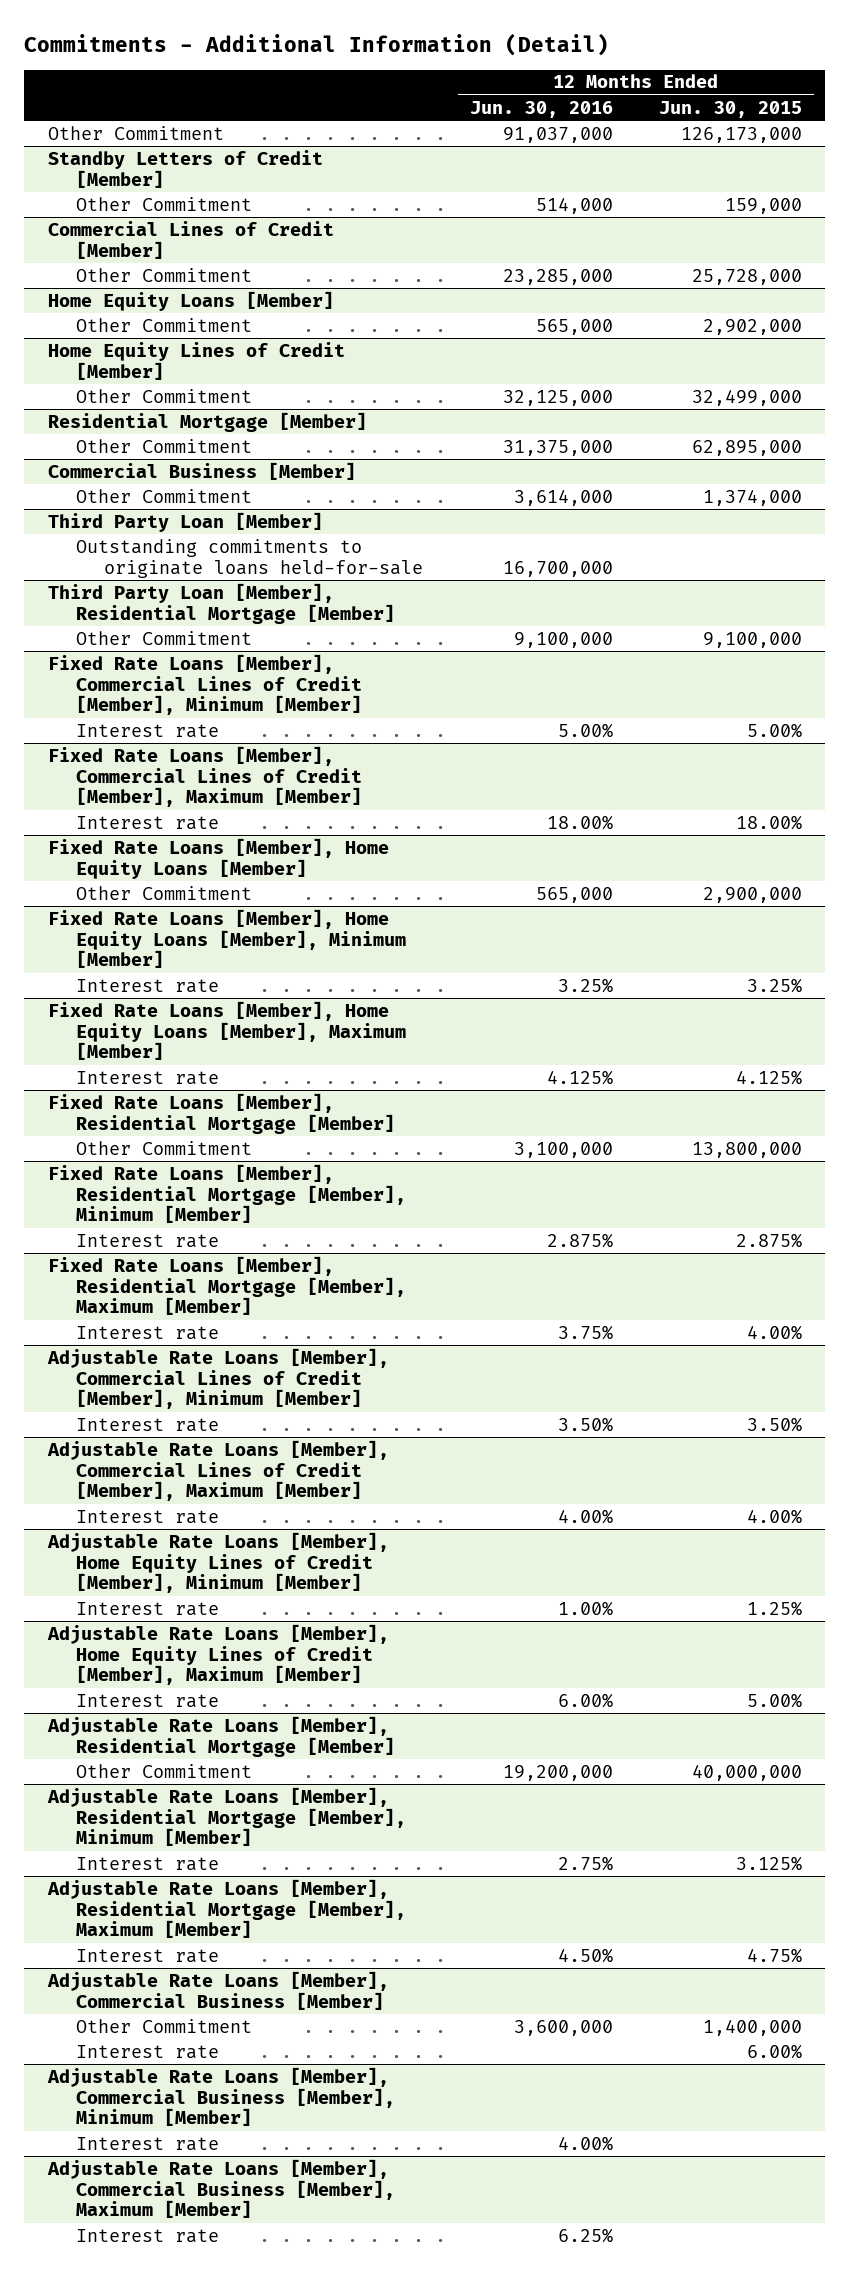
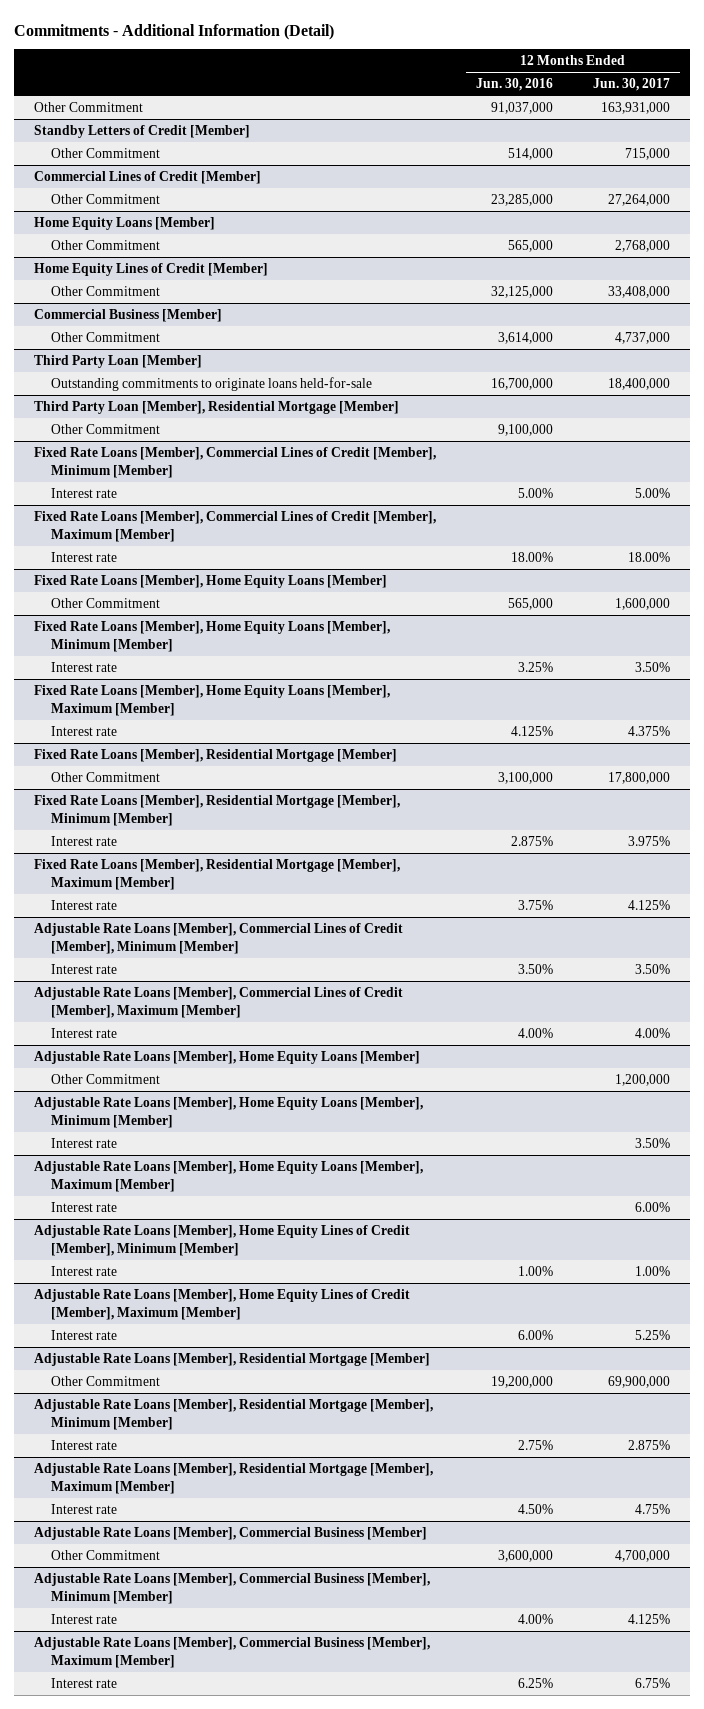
- | 12 Months Ended Jun. 30, 2016 | 12 Months Ended Jun. 30, 2015
+ | 12 Months Ended Jun. 30, 2016 | 12 Months Ended Jun. 30, 2017
- Residential Mortgage [Member]
- Other Commitment | 31,375,000 | 62,895,000
+ Adjustable Rate Loans [Member], Home Equity Loans [Member]
+ Other Commitment | | 1,200,000
+ Adjustable Rate Loans [Member], Home Equity Loans [Member], Minimum [Member]
+ Interest rate | | 3.50%
+ Adjustable Rate Loans [Member], Home Equity Loans [Member], Maximum [Member]
+ Interest rate | | 6.00%
@ Adjustable Rate Loans [Member], Commercial Business [Member]
- Interest rate | | 6.00%

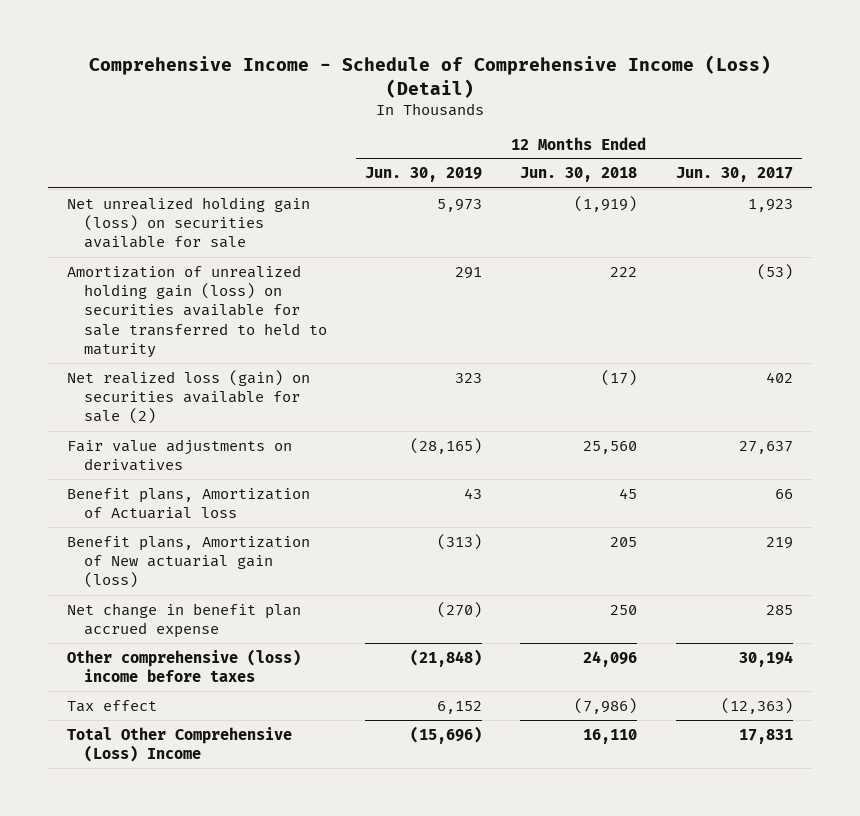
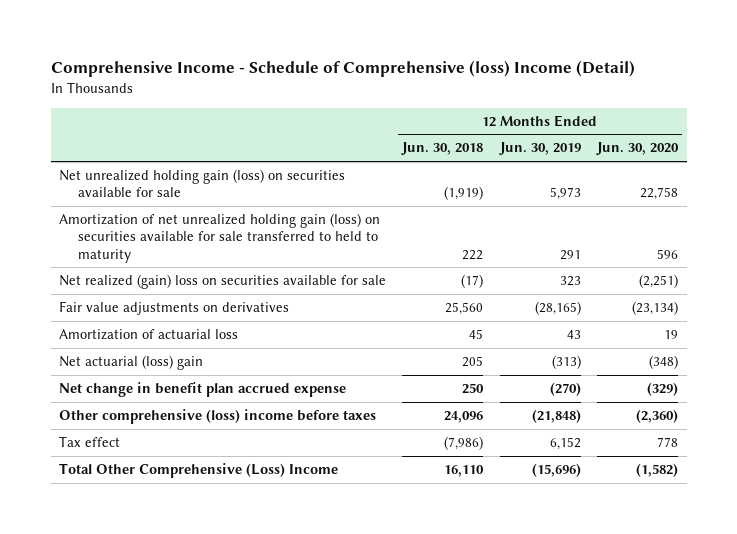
- Comprehensive Income - Schedule of Comprehensive Income (Loss) (Detail)
+ Comprehensive Income - Schedule of Comprehensive (loss) Income (Detail)
- | 12 Months Ended Jun. 30, 2019 | 12 Months Ended Jun. 30, 2018 | 12 Months Ended Jun. 30, 2017
+ | 12 Months Ended Jun. 30, 2018 | 12 Months Ended Jun. 30, 2019 | 12 Months Ended Jun. 30, 2020
- Amortization of unrealized holding gain (loss) on securities available for sale transferred to held to maturity | 291 | 222 | (53)
- Net realized loss (gain) on securities available for sale (2) | 323 | (17) | 402
+ Amortization of net unrealized holding gain (loss) on securities available for sale transferred to held to maturity | 222 | 291 | 596
+ Net realized (gain) loss on securities available for sale | (17) | 323 | (2,251)
- Benefit plans, Amortization of Actuarial loss | 43 | 45 | 66
- Benefit plans, Amortization of New actuarial gain (loss) | (313) | 205 | 219
+ Amortization of actuarial loss | 45 | 43 | 19
+ Net actuarial (loss) gain | 205 | (313) | (348)

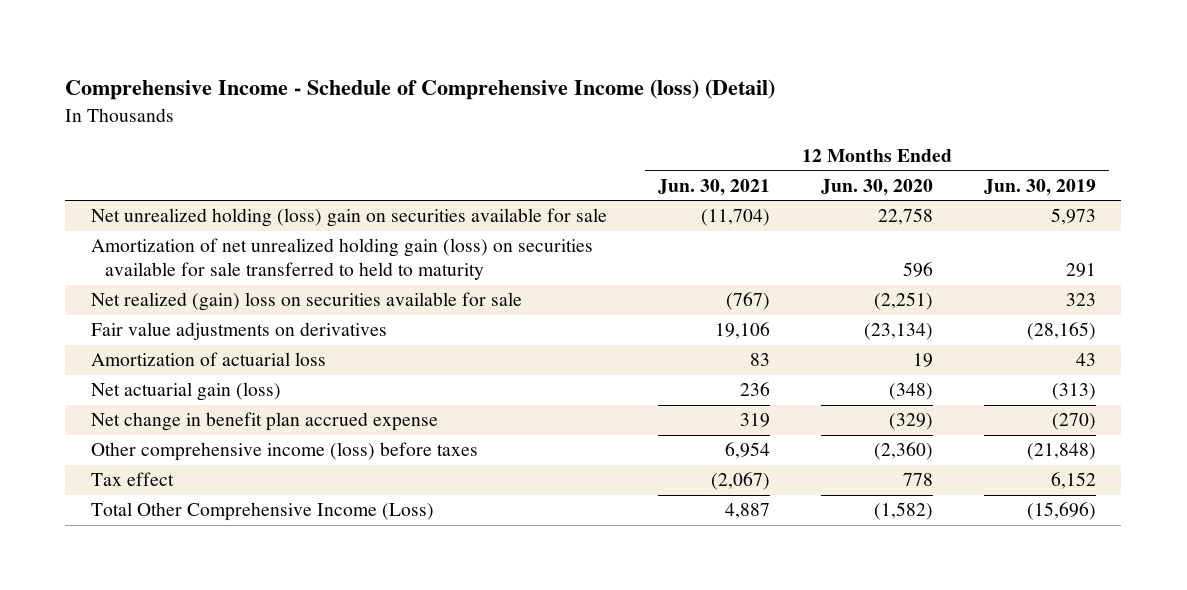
- Comprehensive Income - Schedule of Comprehensive (loss) Income (Detail)
+ Comprehensive Income - Schedule of Comprehensive Income (loss) (Detail)
- | 12 Months Ended Jun. 30, 2018 | 12 Months Ended Jun. 30, 2019 | 12 Months Ended Jun. 30, 2020
+ | 12 Months Ended Jun. 30, 2021 | 12 Months Ended Jun. 30, 2020 | 12 Months Ended Jun. 30, 2019
- Net unrealized holding gain (loss) on securities available for sale | (1,919) | 5,973 | 22,758
+ Net unrealized holding (loss) gain on securities available for sale | (11,704) | 22,758 | 5,973
- Net actuarial (loss) gain | 205 | (313) | (348)
+ Net actuarial gain (loss) | 236 | (348) | (313)
- Other comprehensive (loss) income before taxes | 24,096 | (21,848) | (2,360)
+ Other comprehensive income (loss) before taxes | 6,954 | (2,360) | (21,848)
- Total Other Comprehensive (Loss) Income | 16,110 | (15,696) | (1,582)
+ Total Other Comprehensive Income (Loss) | 4,887 | (1,582) | (15,696)

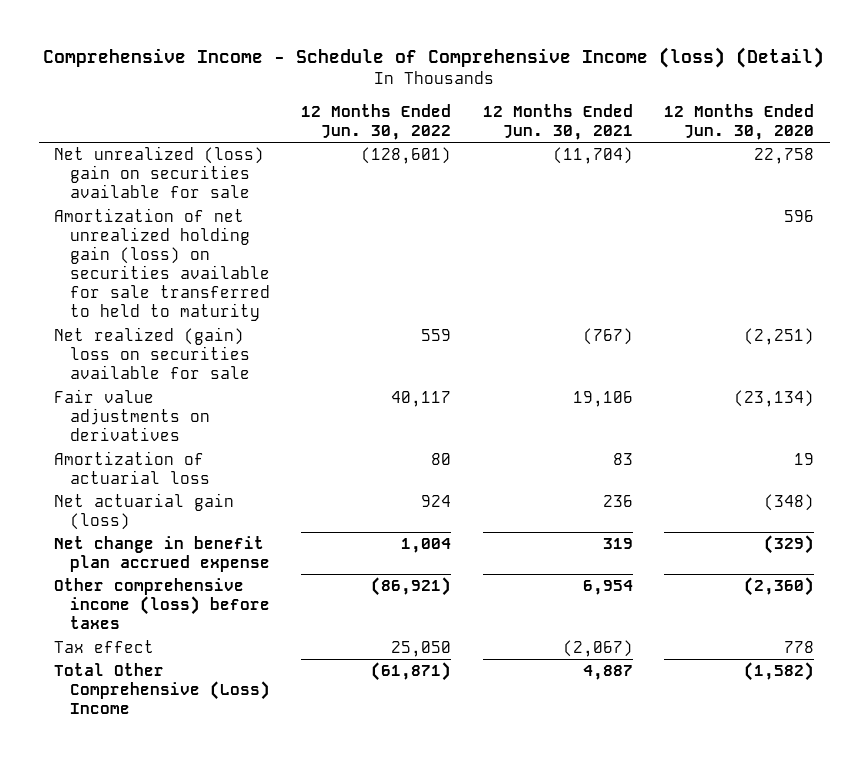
- | 12 Months Ended Jun. 30, 2021 | 12 Months Ended Jun. 30, 2020 | 12 Months Ended Jun. 30, 2019
+ | 12 Months Ended Jun. 30, 2022 | 12 Months Ended Jun. 30, 2021 | 12 Months Ended Jun. 30, 2020
- Net unrealized holding (loss) gain on securities available for sale | (11,704) | 22,758 | 5,973
+ Net unrealized (loss) gain on securities available for sale | (128,601) | (11,704) | 22,758
- Total Other Comprehensive Income (Loss) | 4,887 | (1,582) | (15,696)
+ Total Other Comprehensive (Loss) Income | (61,871) | 4,887 | (1,582)

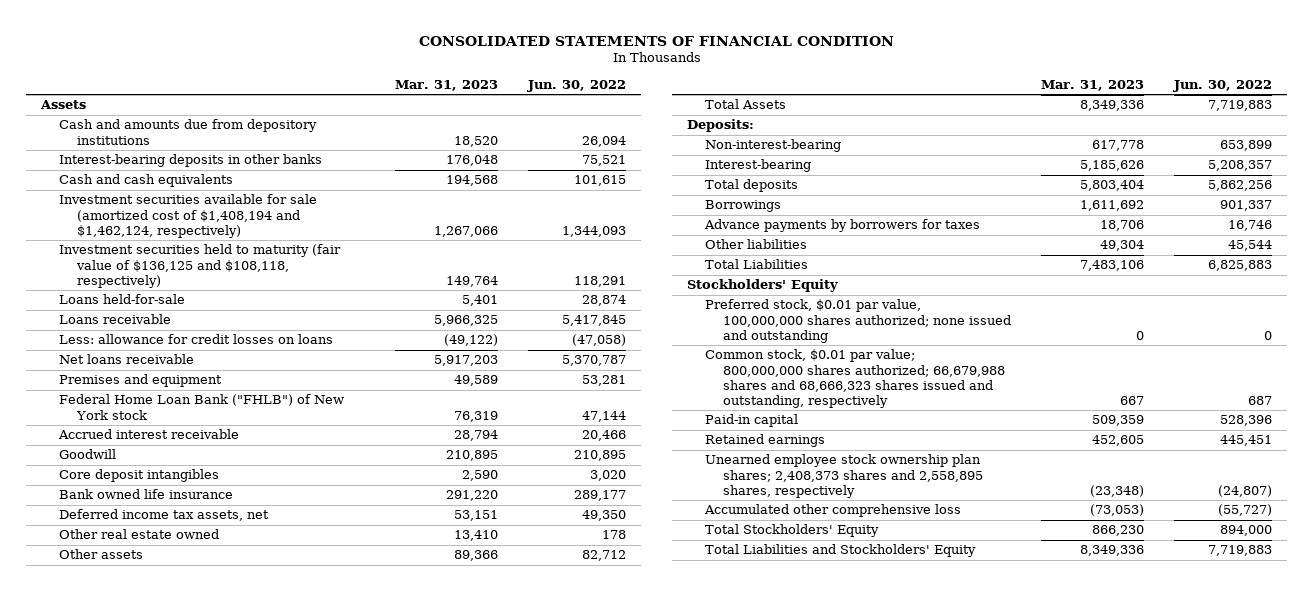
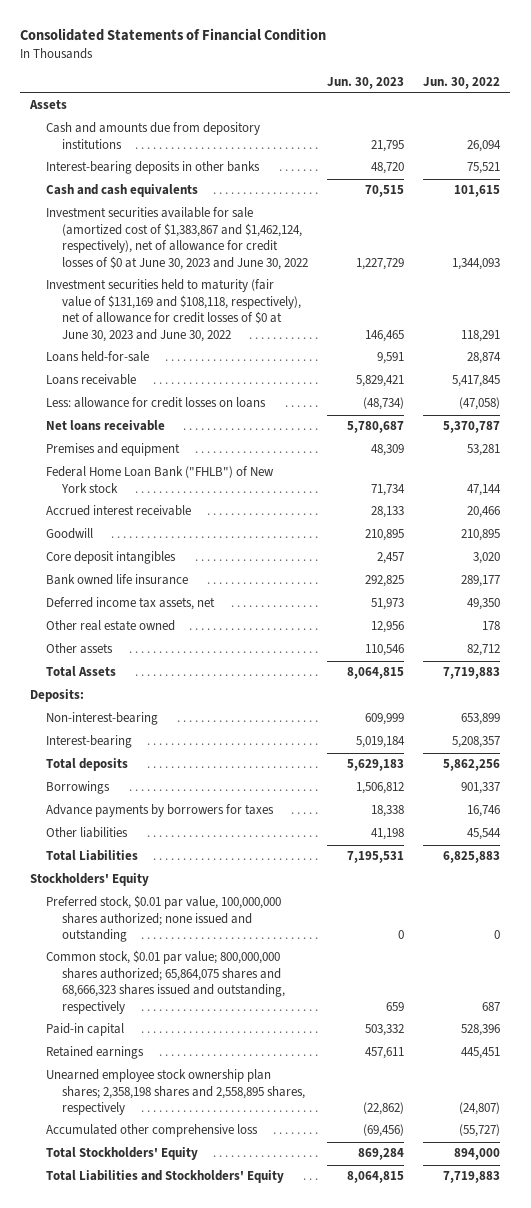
- CONSOLIDATED STATEMENTS OF FINANCIAL CONDITION
+ Consolidated Statements of Financial Condition
- | Mar. 31, 2023 | Jun. 30, 2022
+ | Jun. 30, 2023 | Jun. 30, 2022
- Investment securities available for sale (amortized cost of $1,408,194 and $1,462,124, respectively) | 1,267,066 | 1,344,093
- Investment securities held to maturity (fair value of $136,125 and $108,118, respectively) | 149,764 | 118,291
+ Investment securities available for sale (amortized cost of $1,383,867 and $1,462,124, respectively), net of allowance for credit losses of $0 at June 30, 2023 and June 30, 2022 | 1,227,729 | 1,344,093
+ Investment securities held to maturity (fair value of $131,169 and $108,118, respectively), net of allowance for credit losses of $0 at June 30, 2023 and June 30, 2022 | 146,465 | 118,291
- Common stock, $0.01 par value; 800,000,000 shares authorized; 66,679,988 shares and 68,666,323 shares issued and outstanding, respectively | 667 | 687
+ Common stock, $0.01 par value; 800,000,000 shares authorized; 65,864,075 shares and 68,666,323 shares issued and outstanding, respectively | 659 | 687
- Unearned employee stock ownership plan shares; 2,408,373 shares and 2,558,895 shares, respectively | (23,348) | (24,807)
+ Unearned employee stock ownership plan shares; 2,358,198 shares and 2,558,895 shares, respectively | (22,862) | (24,807)

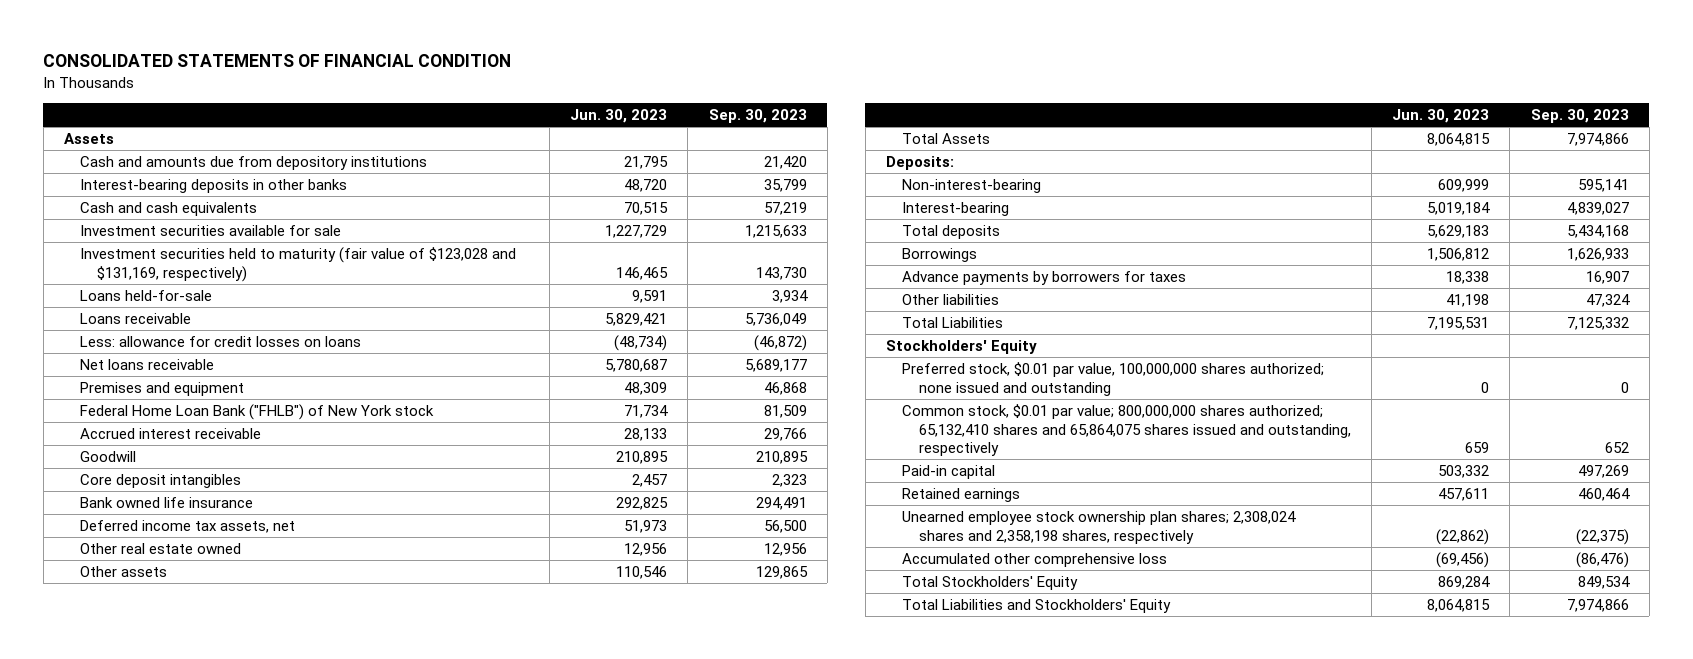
- Consolidated Statements of Financial Condition
+ CONSOLIDATED STATEMENTS OF FINANCIAL CONDITION
- | Jun. 30, 2023 | Jun. 30, 2022
+ | Jun. 30, 2023 | Sep. 30, 2023
- Investment securities available for sale (amortized cost of $1,383,867 and $1,462,124, respectively), net of allowance for credit losses of $0 at June 30, 2023 and June 30, 2022 | 1,227,729 | 1,344,093
- Investment securities held to maturity (fair value of $131,169 and $108,118, respectively), net of allowance for credit losses of $0 at June 30, 2023 and June 30, 2022 | 146,465 | 118,291
+ Investment securities available for sale | 1,227,729 | 1,215,633
+ Investment securities held to maturity (fair value of $123,028 and $131,169, respectively) | 146,465 | 143,730
- Common stock, $0.01 par value; 800,000,000 shares authorized; 65,864,075 shares and 68,666,323 shares issued and outstanding, respectively | 659 | 687
+ Common stock, $0.01 par value; 800,000,000 shares authorized; 65,132,410 shares and 65,864,075 shares issued and outstanding, respectively | 659 | 652
- Unearned employee stock ownership plan shares; 2,358,198 shares and 2,558,895 shares, respectively | (22,862) | (24,807)
+ Unearned employee stock ownership plan shares; 2,308,024 shares and 2,358,198 shares, respectively | (22,862) | (22,375)

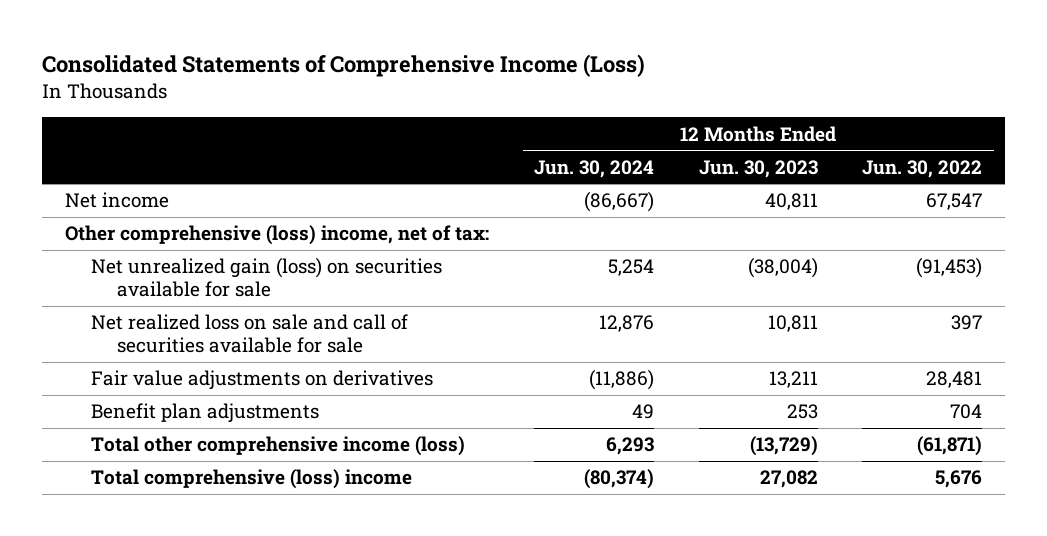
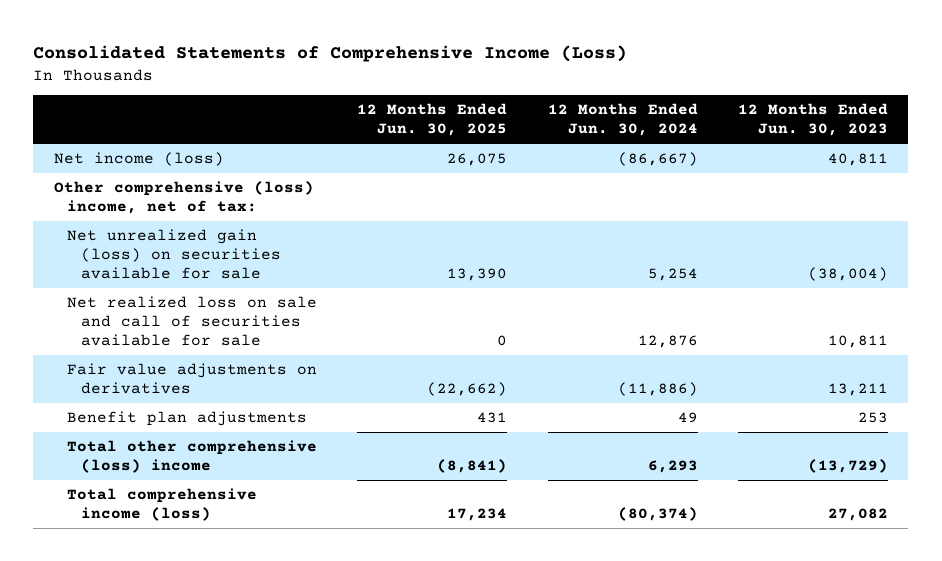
- | 12 Months Ended Jun. 30, 2024 | 12 Months Ended Jun. 30, 2023 | 12 Months Ended Jun. 30, 2022
+ | 12 Months Ended Jun. 30, 2025 | 12 Months Ended Jun. 30, 2024 | 12 Months Ended Jun. 30, 2023
- Net income | (86,667) | 40,811 | 67,547
+ Net income (loss) | 26,075 | (86,667) | 40,811
- Total other comprehensive income (loss) | 6,293 | (13,729) | (61,871)
- Total comprehensive (loss) income | (80,374) | 27,082 | 5,676
+ Total other comprehensive (loss) income | (8,841) | 6,293 | (13,729)
+ Total comprehensive income (loss) | 17,234 | (80,374) | 27,082

